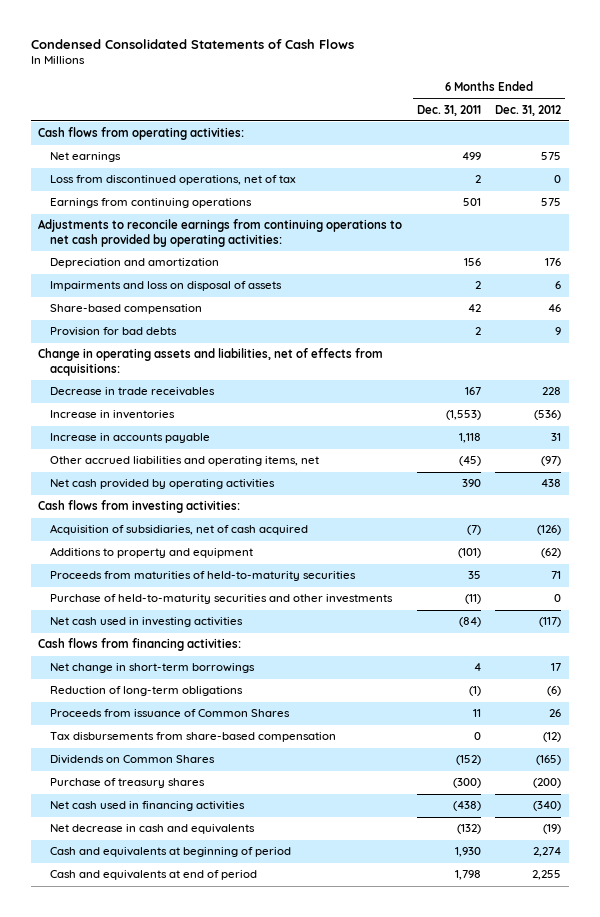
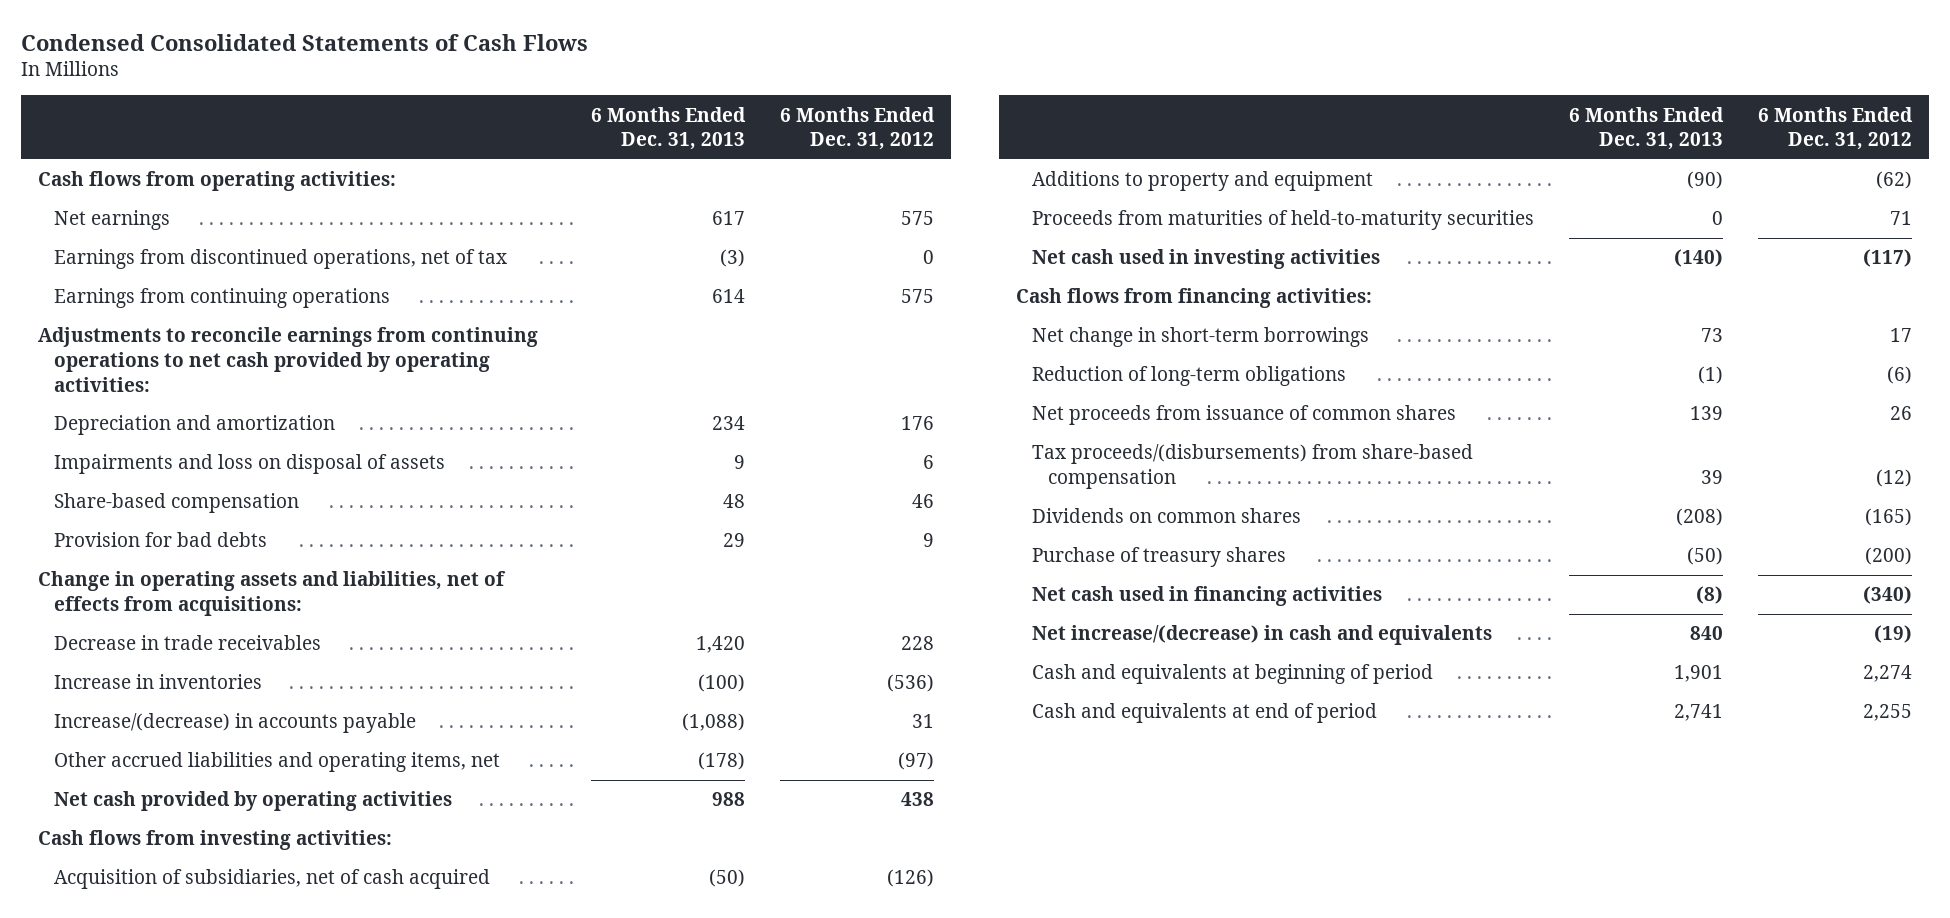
- | 6 Months Ended Dec. 31, 2011 | 6 Months Ended Dec. 31, 2012
+ | 6 Months Ended Dec. 31, 2013 | 6 Months Ended Dec. 31, 2012
- Loss from discontinued operations, net of tax | 2 | 0
+ Earnings from discontinued operations, net of tax | (3) | 0
- Increase in accounts payable | 1,118 | 31
+ Increase/(decrease) in accounts payable | (1,088) | 31
- Purchase of held-to-maturity securities and other investments | (11) | 0
- Proceeds from issuance of Common Shares | 11 | 26
- Tax disbursements from share-based compensation | 0 | (12)
- Dividends on Common Shares | (152) | (165)
+ Net proceeds from issuance of common shares | 139 | 26
+ Tax proceeds/(disbursements) from share-based compensation | 39 | (12)
+ Dividends on common shares | (208) | (165)
- Net decrease in cash and equivalents | (132) | (19)
+ Net increase/(decrease) in cash and equivalents | 840 | (19)

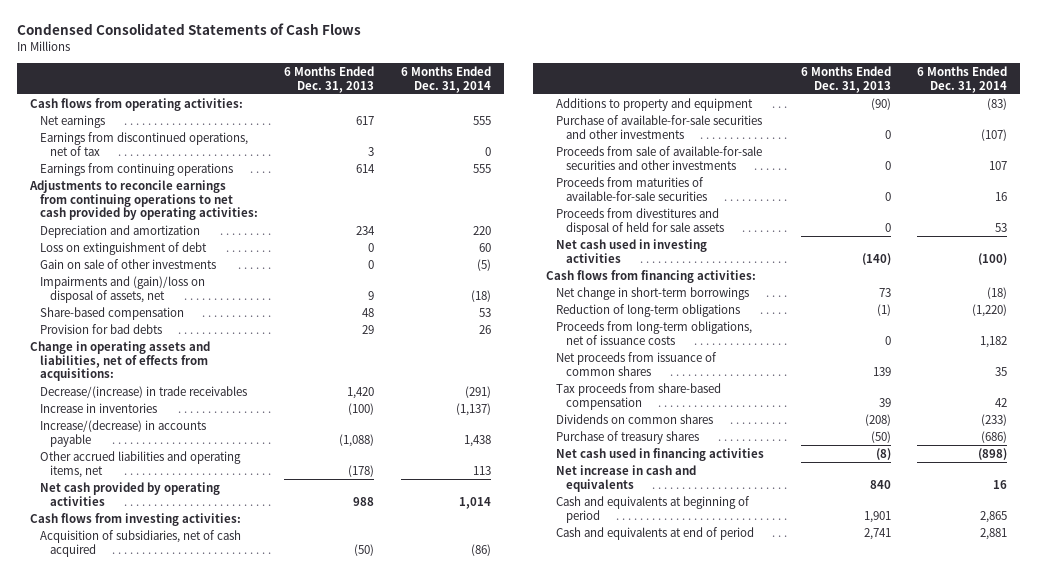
- | 6 Months Ended Dec. 31, 2013 | 6 Months Ended Dec. 31, 2012
+ | 6 Months Ended Dec. 31, 2013 | 6 Months Ended Dec. 31, 2014
- Earnings from discontinued operations, net of tax | (3) | 0
+ Earnings from discontinued operations, net of tax | 3 | 0
- Impairments and loss on disposal of assets | 9 | 6
+ Loss on extinguishment of debt | 0 | 60
+ Gain on sale of other investments | 0 | (5)
+ Impairments and (gain)/loss on disposal of assets, net | 9 | (18)
- Decrease in trade receivables | 1,420 | 228
+ Decrease/(increase) in trade receivables | 1,420 | (291)
- Proceeds from maturities of held-to-maturity securities | 0 | 71
+ Purchase of available-for-sale securities and other investments | 0 | (107)
+ Proceeds from sale of available-for-sale securities and other investments | 0 | 107
+ Proceeds from maturities of available-for-sale securities | 0 | 16
+ Proceeds from divestitures and disposal of held for sale assets | 0 | 53
+ Proceeds from long-term obligations, net of issuance costs | 0 | 1,182
- Tax proceeds/(disbursements) from share-based compensation | 39 | (12)
+ Tax proceeds from share-based compensation | 39 | 42
- Net increase/(decrease) in cash and equivalents | 840 | (19)
+ Net increase in cash and equivalents | 840 | 16

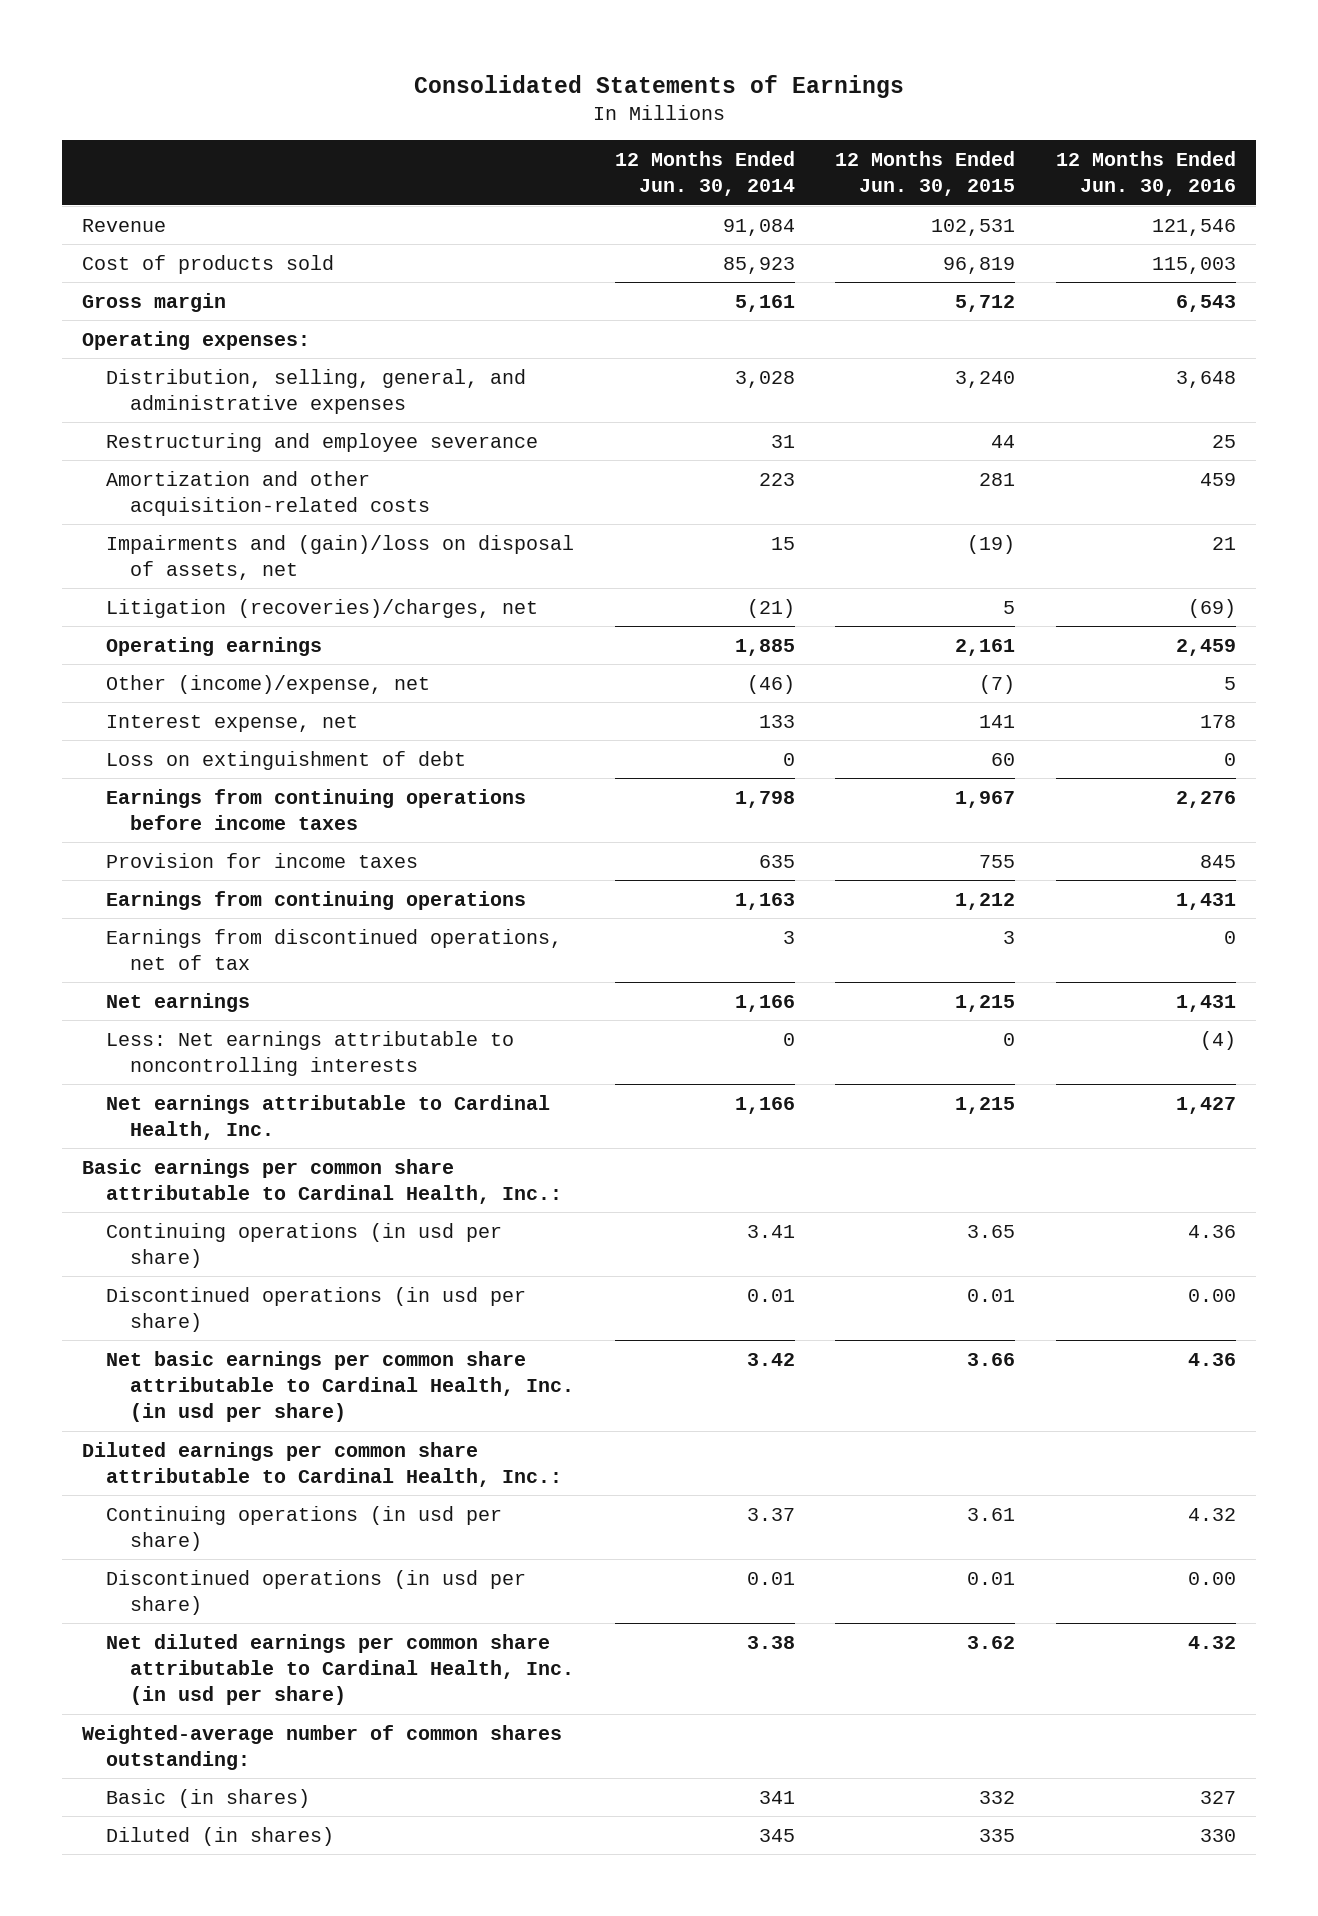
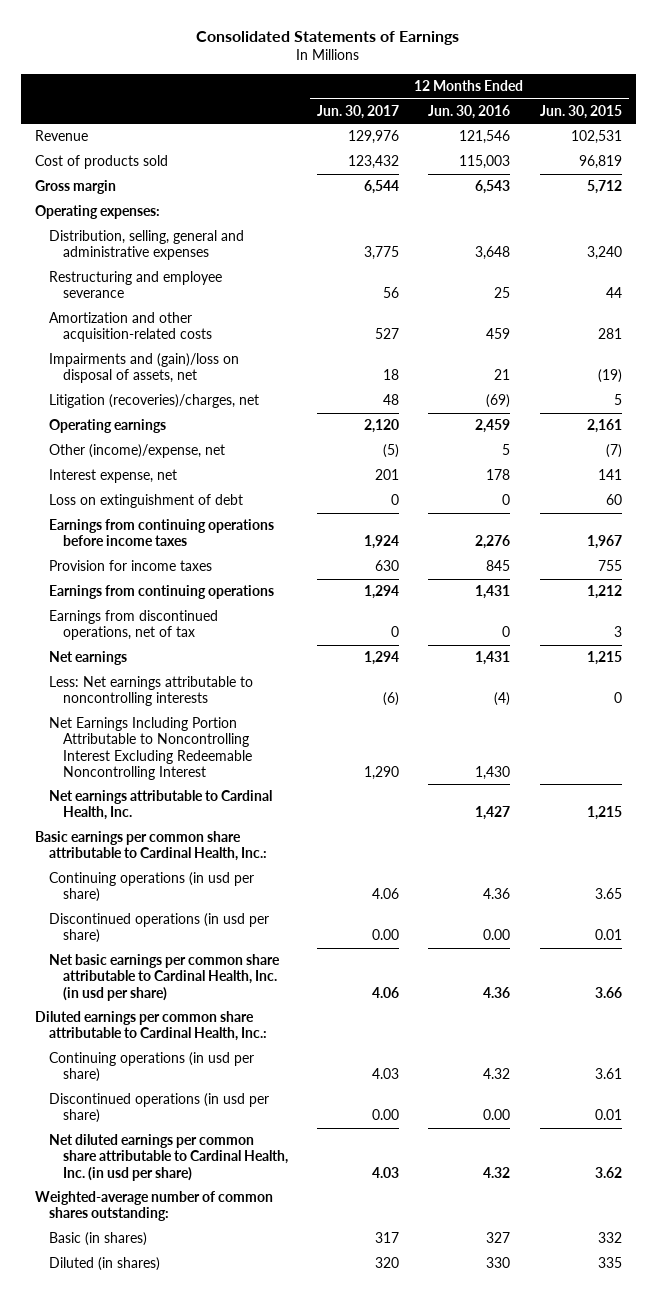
- | 12 Months Ended Jun. 30, 2014 | 12 Months Ended Jun. 30, 2015 | 12 Months Ended Jun. 30, 2016
+ | 12 Months Ended Jun. 30, 2017 | 12 Months Ended Jun. 30, 2016 | 12 Months Ended Jun. 30, 2015
- Distribution, selling, general, and administrative expenses | 3,028 | 3,240 | 3,648
+ Distribution, selling, general and administrative expenses | 3,775 | 3,648 | 3,240
+ Net Earnings Including Portion Attributable to Noncontrolling Interest Excluding Redeemable Noncontrolling Interest | 1,290 | 1,430 |

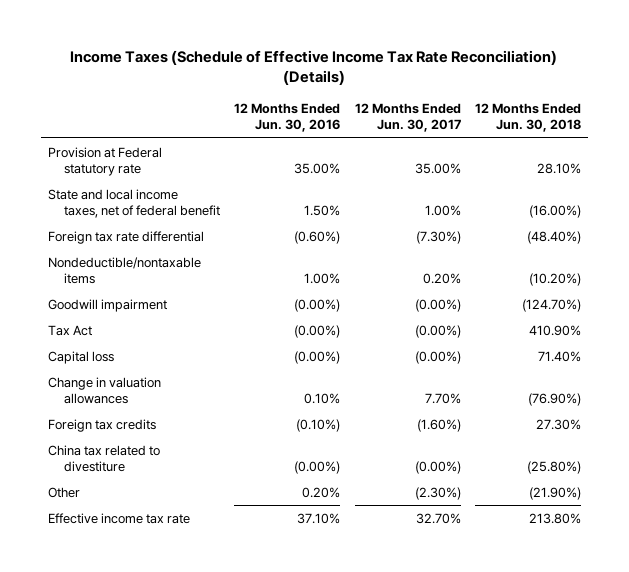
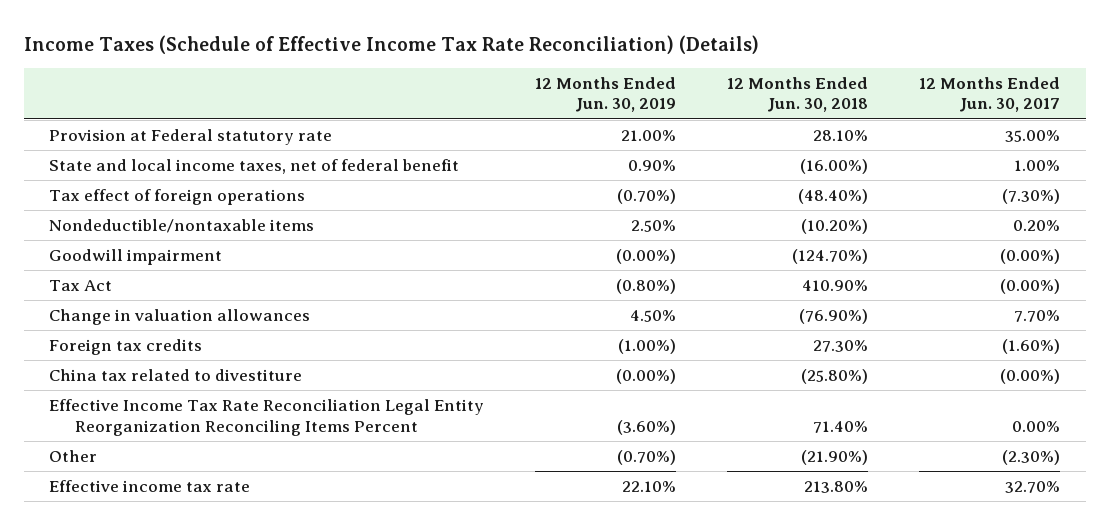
- | 12 Months Ended Jun. 30, 2016 | 12 Months Ended Jun. 30, 2017 | 12 Months Ended Jun. 30, 2018
+ | 12 Months Ended Jun. 30, 2019 | 12 Months Ended Jun. 30, 2018 | 12 Months Ended Jun. 30, 2017
- Foreign tax rate differential | (0.60%) | (7.30%) | (48.40%)
+ Tax effect of foreign operations | (0.70%) | (48.40%) | (7.30%)
- Capital loss | (0.00%) | (0.00%) | 71.40%
+ Effective Income Tax Rate Reconciliation Legal Entity Reorganization Reconciling Items Percent | (3.60%) | 71.40% | 0.00%

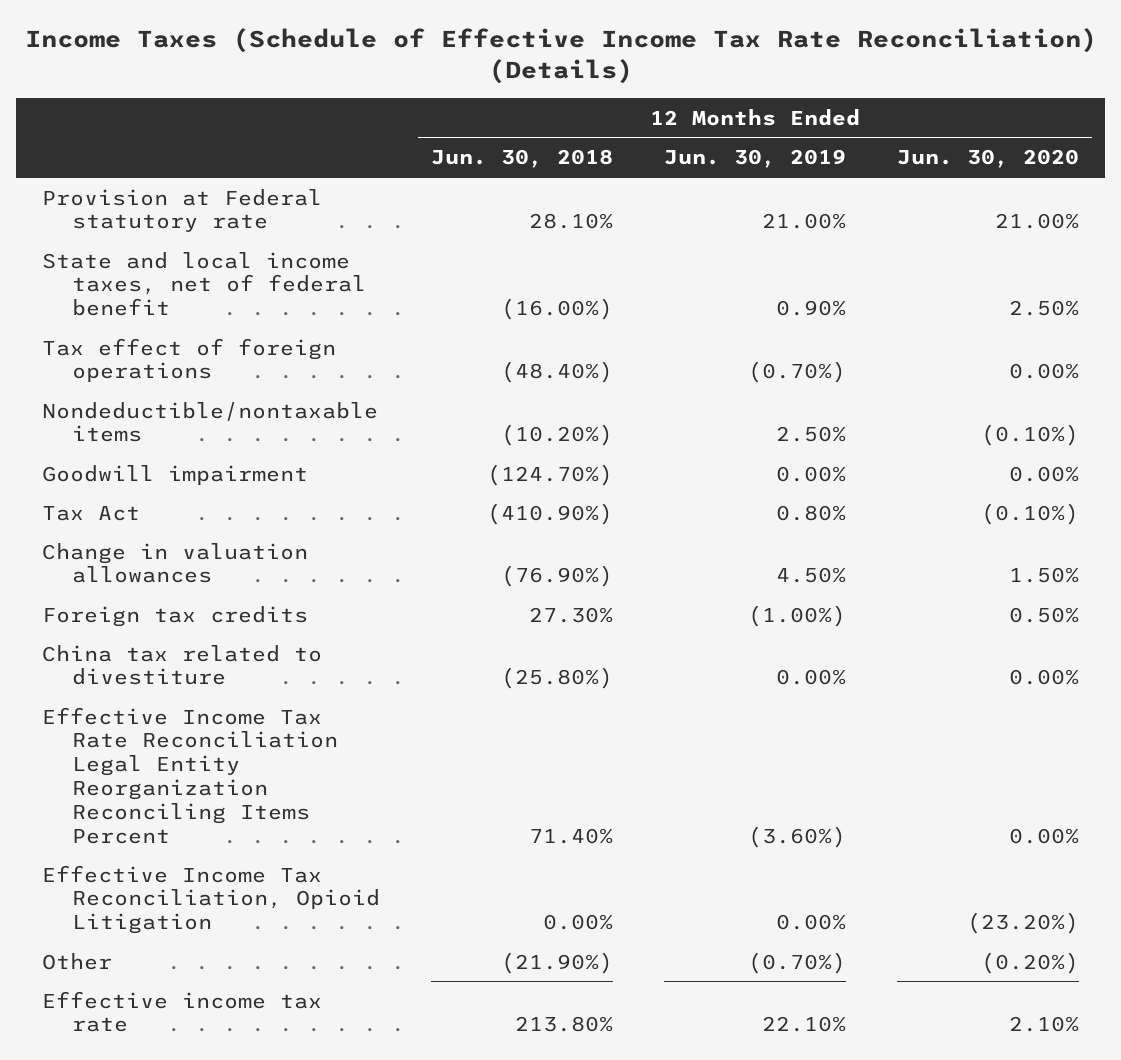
- | 12 Months Ended Jun. 30, 2019 | 12 Months Ended Jun. 30, 2018 | 12 Months Ended Jun. 30, 2017
+ | 12 Months Ended Jun. 30, 2018 | 12 Months Ended Jun. 30, 2019 | 12 Months Ended Jun. 30, 2020
- Goodwill impairment | (0.00%) | (124.70%) | (0.00%)
- Tax Act | (0.80%) | 410.90% | (0.00%)
+ Goodwill impairment | (124.70%) | 0.00% | 0.00%
+ Tax Act | (410.90%) | 0.80% | (0.10%)
- China tax related to divestiture | (0.00%) | (25.80%) | (0.00%)
+ China tax related to divestiture | (25.80%) | 0.00% | 0.00%
+ Effective Income Tax Reconciliation, Opioid Litigation | 0.00% | 0.00% | (23.20%)

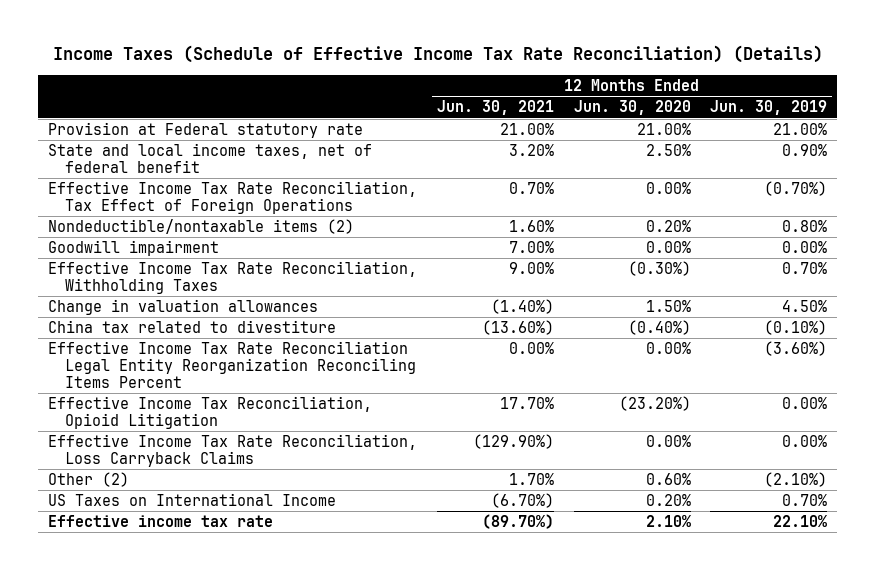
- | 12 Months Ended Jun. 30, 2018 | 12 Months Ended Jun. 30, 2019 | 12 Months Ended Jun. 30, 2020
+ | 12 Months Ended Jun. 30, 2021 | 12 Months Ended Jun. 30, 2020 | 12 Months Ended Jun. 30, 2019
- Tax effect of foreign operations | (48.40%) | (0.70%) | 0.00%
- Nondeductible/nontaxable items | (10.20%) | 2.50% | (0.10%)
+ Effective Income Tax Rate Reconciliation, Tax Effect of Foreign Operations | 0.70% | 0.00% | (0.70%)
+ Nondeductible/nontaxable items (2) | 1.60% | 0.20% | 0.80%
- Tax Act | (410.90%) | 0.80% | (0.10%)
+ Effective Income Tax Rate Reconciliation, Withholding Taxes | 9.00% | (0.30%) | 0.70%
- Foreign tax credits | 27.30% | (1.00%) | 0.50%
- China tax related to divestiture | (25.80%) | 0.00% | 0.00%
+ China tax related to divestiture | (13.60%) | (0.40%) | (0.10%)
- Other | (21.90%) | (0.70%) | (0.20%)
+ Effective Income Tax Rate Reconciliation, Loss Carryback Claims | (129.90%) | 0.00% | 0.00%
+ Other (2) | 1.70% | 0.60% | (2.10%)
+ US Taxes on International Income | (6.70%) | 0.20% | 0.70%

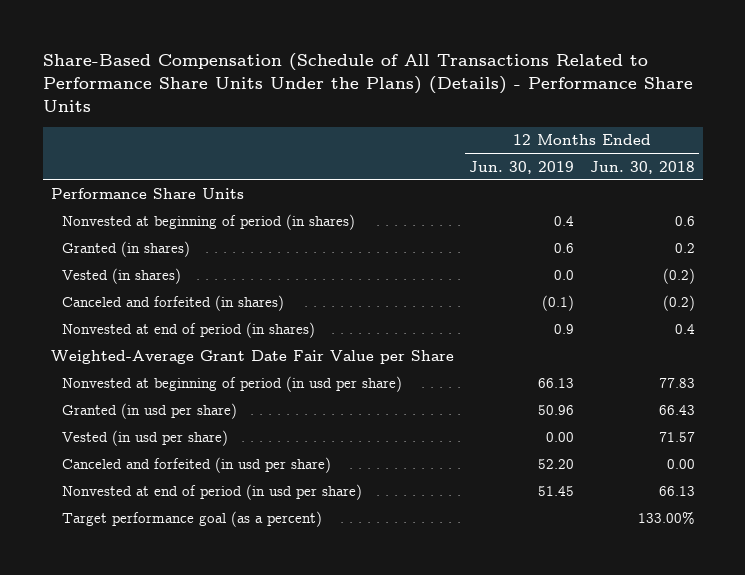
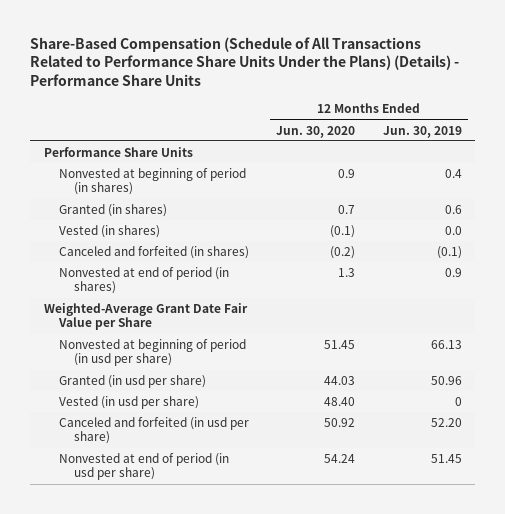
- | 12 Months Ended Jun. 30, 2019 | 12 Months Ended Jun. 30, 2018
+ | 12 Months Ended Jun. 30, 2020 | 12 Months Ended Jun. 30, 2019
- Vested (in usd per share) | 0.00 | 71.57
+ Vested (in usd per share) | 48.40 | 0
- Target performance goal (as a percent) | | 133.00%

